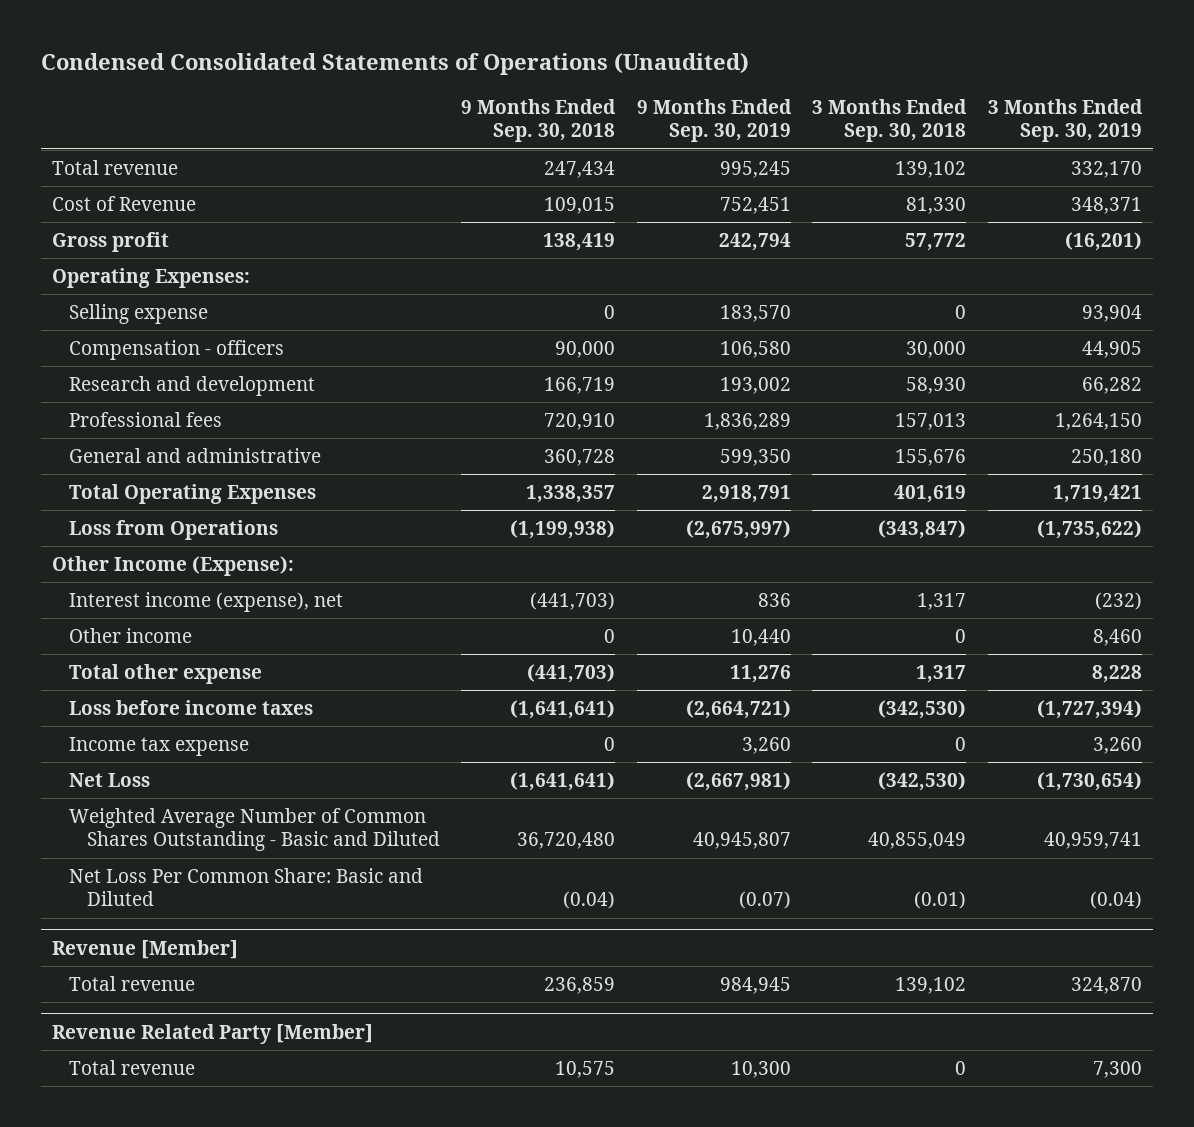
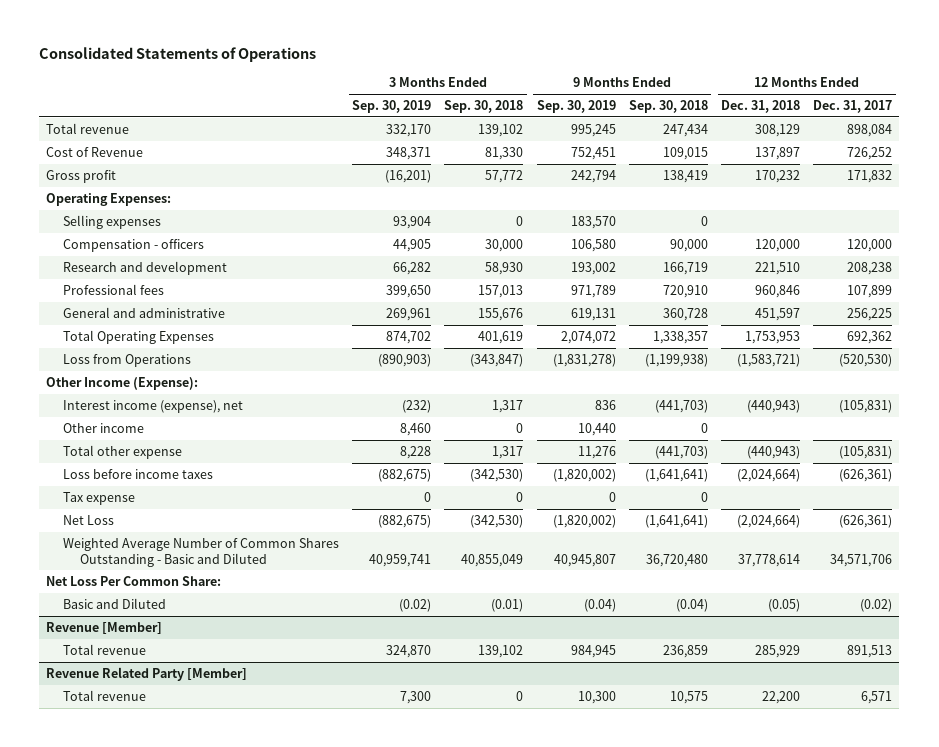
- Condensed Consolidated Statements of Operations (Unaudited)
+ Consolidated Statements of Operations
- | 9 Months Ended Sep. 30, 2018 | 9 Months Ended Sep. 30, 2019 | 3 Months Ended Sep. 30, 2018 | 3 Months Ended Sep. 30, 2019
+ | 3 Months Ended Sep. 30, 2019 | 3 Months Ended Sep. 30, 2018 | 9 Months Ended Sep. 30, 2019 | 9 Months Ended Sep. 30, 2018 | 12 Months Ended Dec. 31, 2018 | 12 Months Ended Dec. 31, 2017
- Selling expense | 0 | 183,570 | 0 | 93,904
+ Selling expenses | 93,904 | 0 | 183,570 | 0 | |
- Professional fees | 720,910 | 1,836,289 | 157,013 | 1,264,150
- General and administrative | 360,728 | 599,350 | 155,676 | 250,180
- Total Operating Expenses | 1,338,357 | 2,918,791 | 401,619 | 1,719,421
- Loss from Operations | (1,199,938) | (2,675,997) | (343,847) | (1,735,622)
+ Professional fees | 399,650 | 157,013 | 971,789 | 720,910 | 960,846 | 107,899
+ General and administrative | 269,961 | 155,676 | 619,131 | 360,728 | 451,597 | 256,225
+ Total Operating Expenses | 874,702 | 401,619 | 2,074,072 | 1,338,357 | 1,753,953 | 692,362
+ Loss from Operations | (890,903) | (343,847) | (1,831,278) | (1,199,938) | (1,583,721) | (520,530)
- Loss before income taxes | (1,641,641) | (2,664,721) | (342,530) | (1,727,394)
- Income tax expense | 0 | 3,260 | 0 | 3,260
- Net Loss | (1,641,641) | (2,667,981) | (342,530) | (1,730,654)
+ Loss before income taxes | (882,675) | (342,530) | (1,820,002) | (1,641,641) | (2,024,664) | (626,361)
+ Tax expense | 0 | 0 | 0 | 0 | |
+ Net Loss | (882,675) | (342,530) | (1,820,002) | (1,641,641) | (2,024,664) | (626,361)
- Net Loss Per Common Share: Basic and Diluted | (0.04) | (0.07) | (0.01) | (0.04)
+ Net Loss Per Common Share:
+ Basic and Diluted | (0.02) | (0.01) | (0.04) | (0.04) | (0.05) | (0.02)

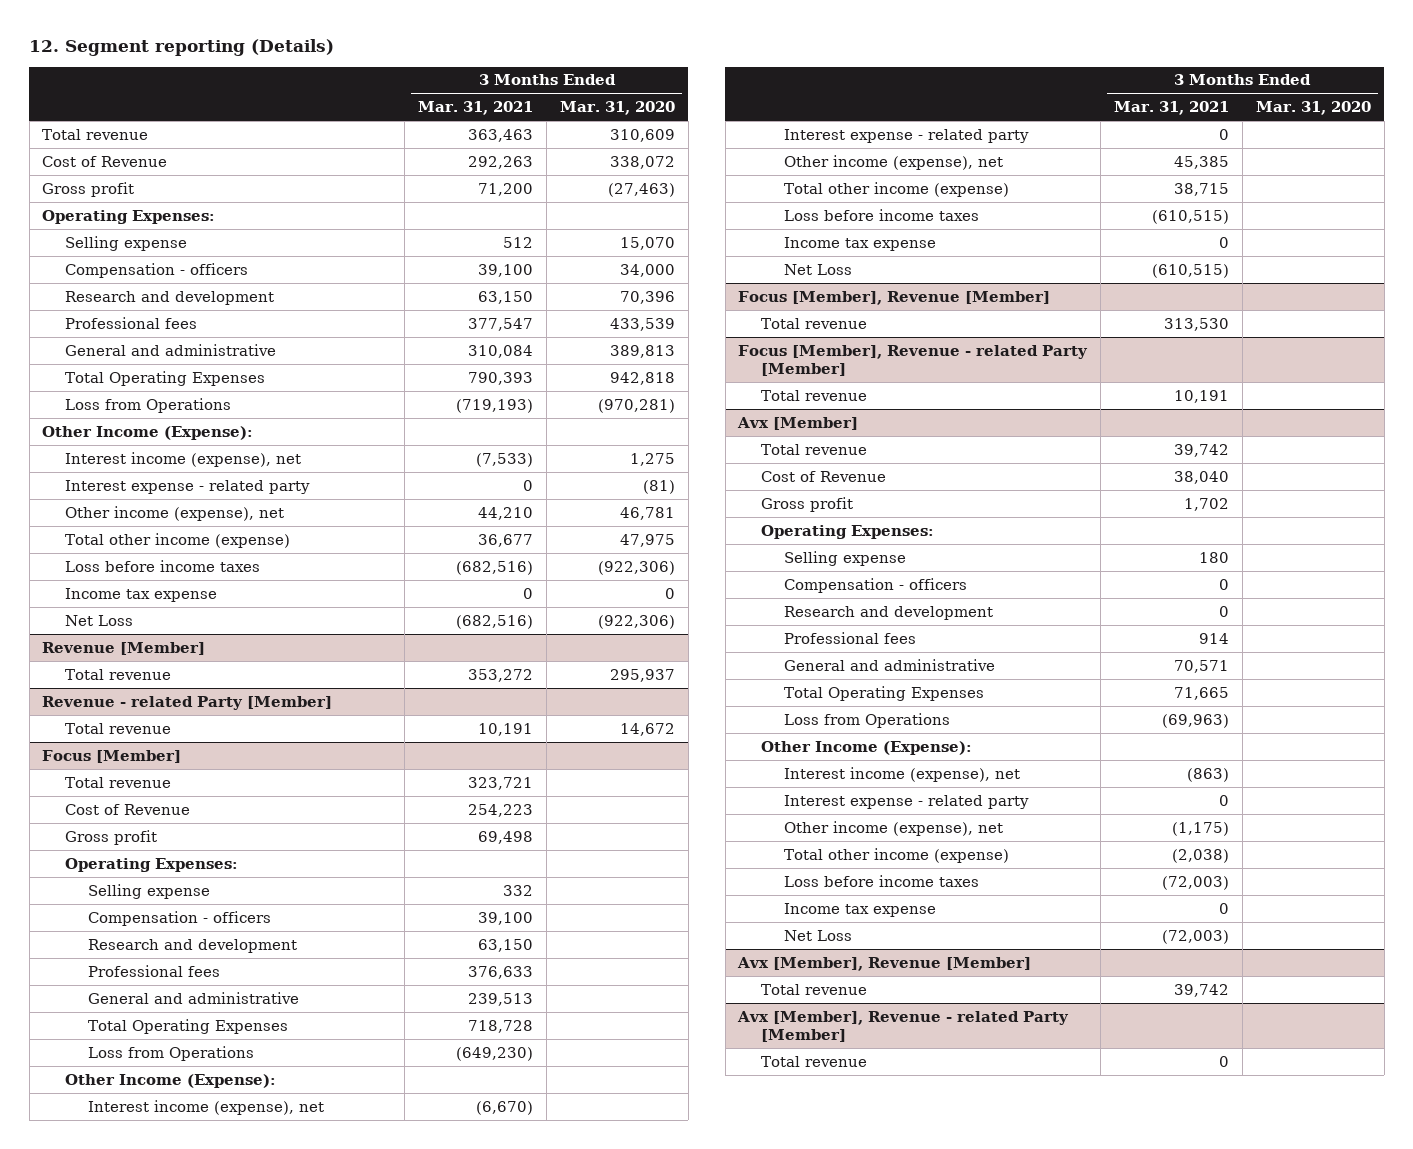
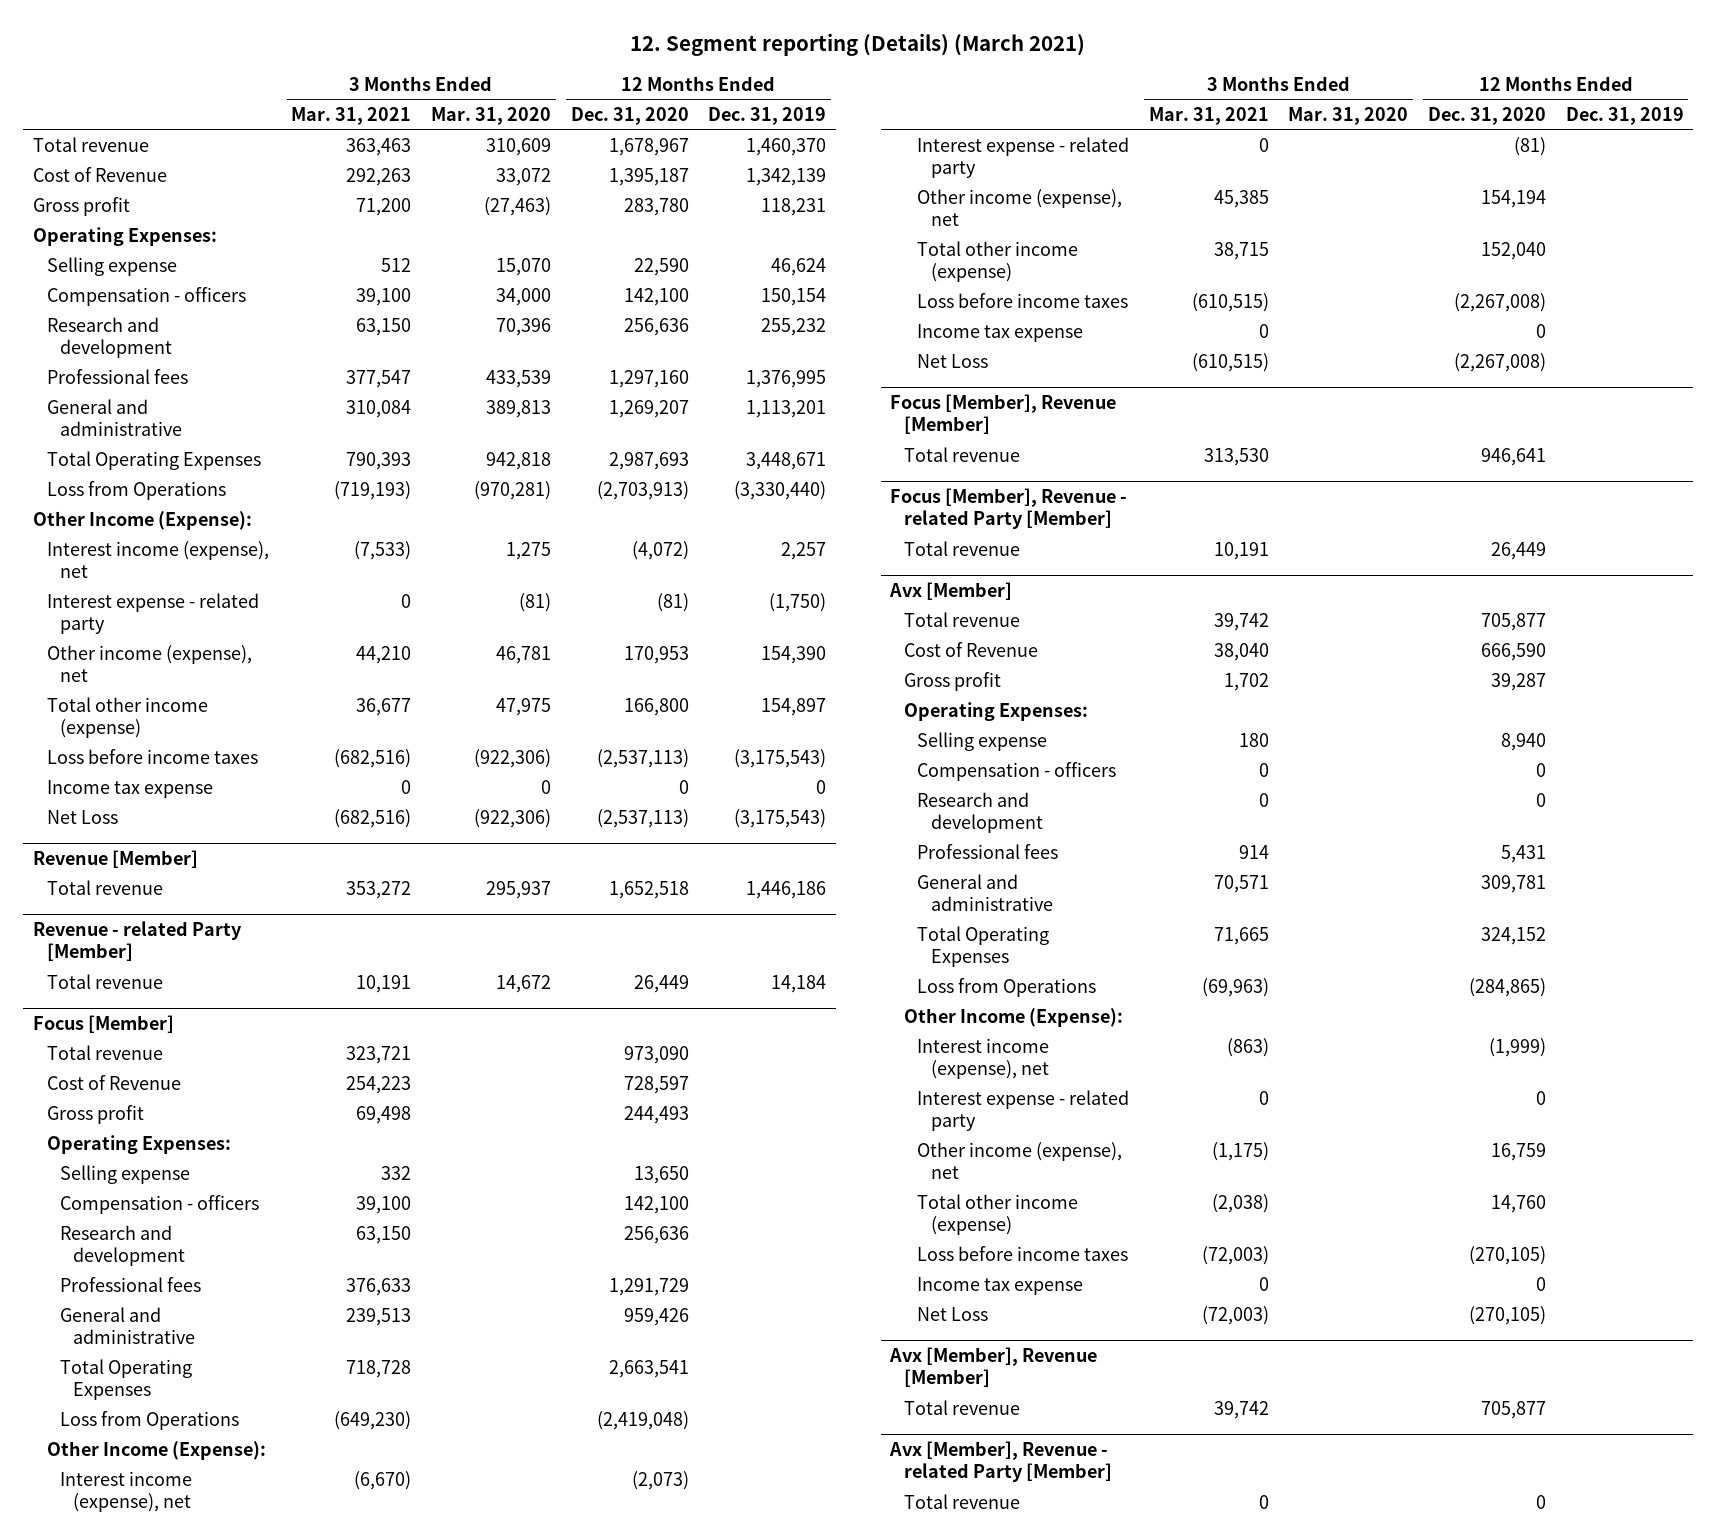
- 12. Segment reporting (Details)
+ 12. Segment reporting (Details) (March 2021)
- | 3 Months Ended Mar. 31, 2021 | 3 Months Ended Mar. 31, 2020
+ | 3 Months Ended Mar. 31, 2021 | 3 Months Ended Mar. 31, 2020 | 12 Months Ended Dec. 31, 2020 | 12 Months Ended Dec. 31, 2019
- Cost of Revenue | 292,263 | 338,072
+ Cost of Revenue | 292,263 | 33,072 | 1,395,187 | 1,342,139

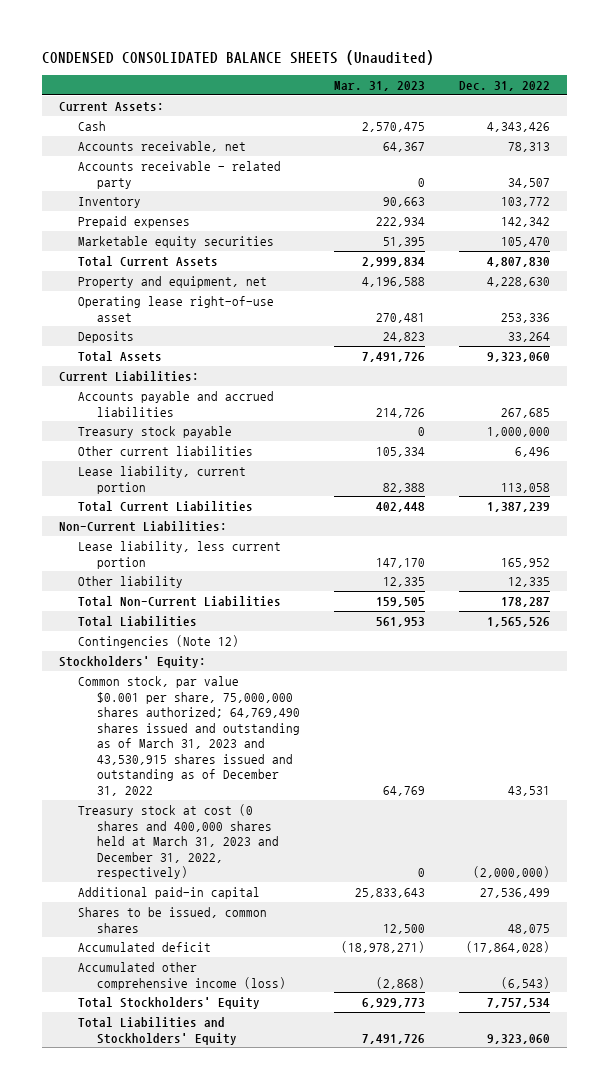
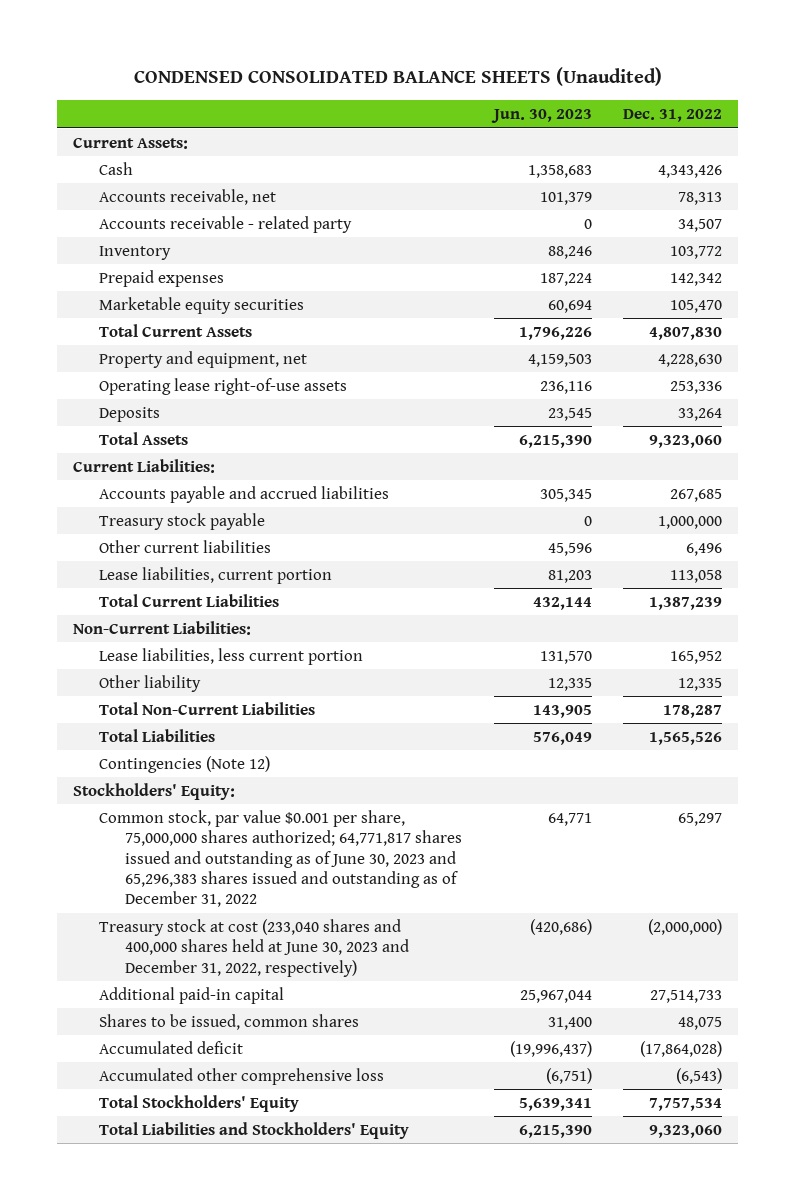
- | Mar. 31, 2023 | Dec. 31, 2022
+ | Jun. 30, 2023 | Dec. 31, 2022
- Operating lease right-of-use asset | 270,481 | 253,336
+ Operating lease right-of-use assets | 236,116 | 253,336
- Lease liability, current portion | 82,388 | 113,058
+ Lease liabilities, current portion | 81,203 | 113,058
- Lease liability, less current portion | 147,170 | 165,952
+ Lease liabilities, less current portion | 131,570 | 165,952
- Common stock, par value $0.001 per share, 75,000,000 shares authorized; 64,769,490 shares issued and outstanding as of March 31, 2023 and 43,530,915 shares issued and outstanding as of December 31, 2022 | 64,769 | 43,531
- Treasury stock at cost (0 shares and 400,000 shares held at March 31, 2023 and December 31, 2022, respectively) | 0 | (2,000,000)
- Additional paid-in capital | 25,833,643 | 27,536,499
+ Common stock, par value $0.001 per share, 75,000,000 shares authorized; 64,771,817 shares issued and outstanding as of June 30, 2023 and 65,296,383 shares issued and outstanding as of December 31, 2022 | 64,771 | 65,297
+ Treasury stock at cost (233,040 shares and 400,000 shares held at June 30, 2023 and December 31, 2022, respectively) | (420,686) | (2,000,000)
+ Additional paid-in capital | 25,967,044 | 27,514,733
- Accumulated other comprehensive income (loss) | (2,868) | (6,543)
+ Accumulated other comprehensive loss | (6,751) | (6,543)

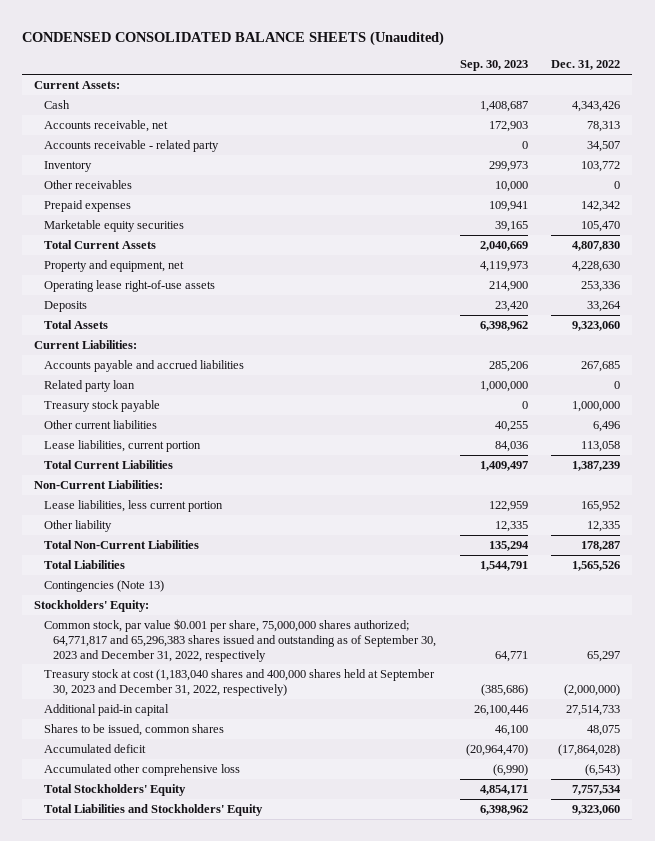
- | Jun. 30, 2023 | Dec. 31, 2022
+ | Sep. 30, 2023 | Dec. 31, 2022
+ Other receivables | 10,000 | 0
+ Related party loan | 1,000,000 | 0
- Contingencies (Note 12)
+ Contingencies (Note 13)
- Common stock, par value $0.001 per share, 75,000,000 shares authorized; 64,771,817 shares issued and outstanding as of June 30, 2023 and 65,296,383 shares issued and outstanding as of December 31, 2022 | 64,771 | 65,297
- Treasury stock at cost (233,040 shares and 400,000 shares held at June 30, 2023 and December 31, 2022, respectively) | (420,686) | (2,000,000)
+ Common stock, par value $0.001 per share, 75,000,000 shares authorized; 64,771,817 and 65,296,383 shares issued and outstanding as of September 30, 2023 and December 31, 2022, respectively | 64,771 | 65,297
+ Treasury stock at cost (1,183,040 shares and 400,000 shares held at September 30, 2023 and December 31, 2022, respectively) | (385,686) | (2,000,000)

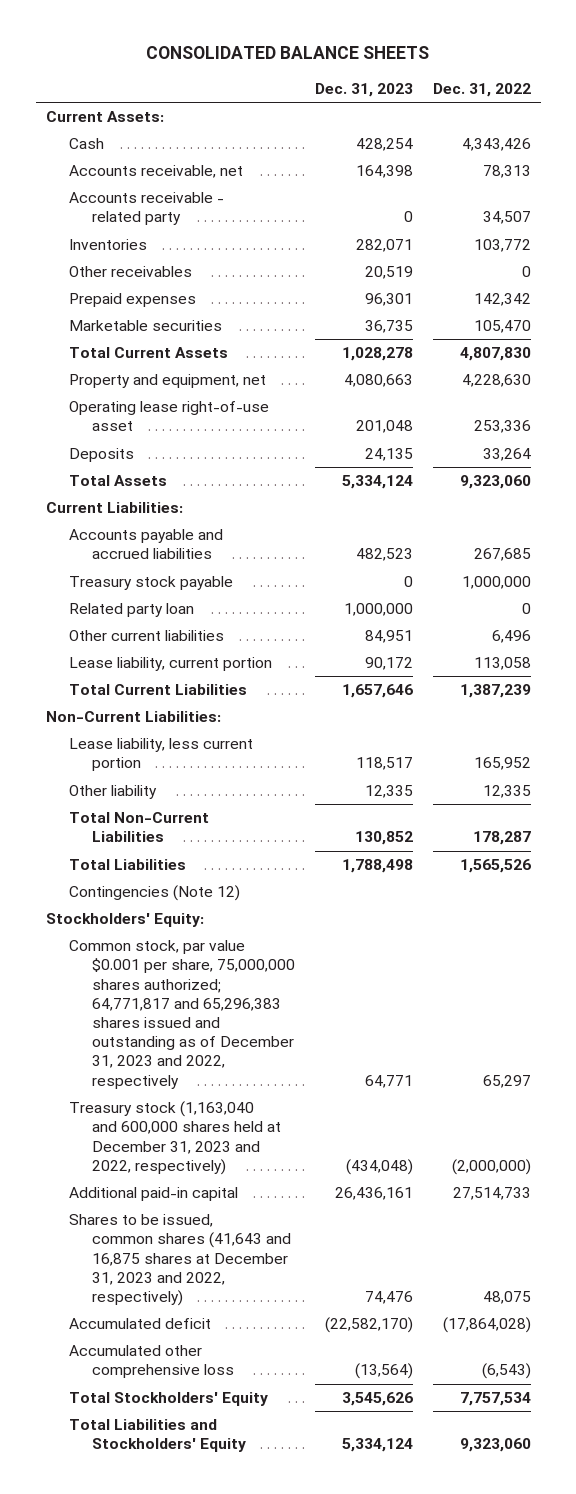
- CONDENSED CONSOLIDATED BALANCE SHEETS (Unaudited)
+ CONSOLIDATED BALANCE SHEETS
- | Sep. 30, 2023 | Dec. 31, 2022
+ | Dec. 31, 2023 | Dec. 31, 2022
- Inventory | 299,973 | 103,772
+ Inventories | 282,071 | 103,772
- Marketable equity securities | 39,165 | 105,470
+ Marketable securities | 36,735 | 105,470
- Operating lease right-of-use assets | 214,900 | 253,336
+ Operating lease right-of-use asset | 201,048 | 253,336
moved down: Related party loan | 1,000,000 | 0
- Lease liabilities, current portion | 84,036 | 113,058
+ Lease liability, current portion | 90,172 | 113,058
- Lease liabilities, less current portion | 122,959 | 165,952
+ Lease liability, less current portion | 118,517 | 165,952
- Contingencies (Note 13)
+ Contingencies (Note 12)
- Common stock, par value $0.001 per share, 75,000,000 shares authorized; 64,771,817 and 65,296,383 shares issued and outstanding as of September 30, 2023 and December 31, 2022, respectively | 64,771 | 65,297
- Treasury stock at cost (1,183,040 shares and 400,000 shares held at September 30, 2023 and December 31, 2022, respectively) | (385,686) | (2,000,000)
+ Common stock, par value $0.001 per share, 75,000,000 shares authorized; 64,771,817 and 65,296,383 shares issued and outstanding as of December 31, 2023 and 2022, respectively | 64,771 | 65,297
+ Treasury stock (1,163,040 and 600,000 shares held at December 31, 2023 and 2022, respectively) | (434,048) | (2,000,000)
- Shares to be issued, common shares | 46,100 | 48,075
+ Shares to be issued, common shares (41,643 and 16,875 shares at December 31, 2023 and 2022, respectively) | 74,476 | 48,075

